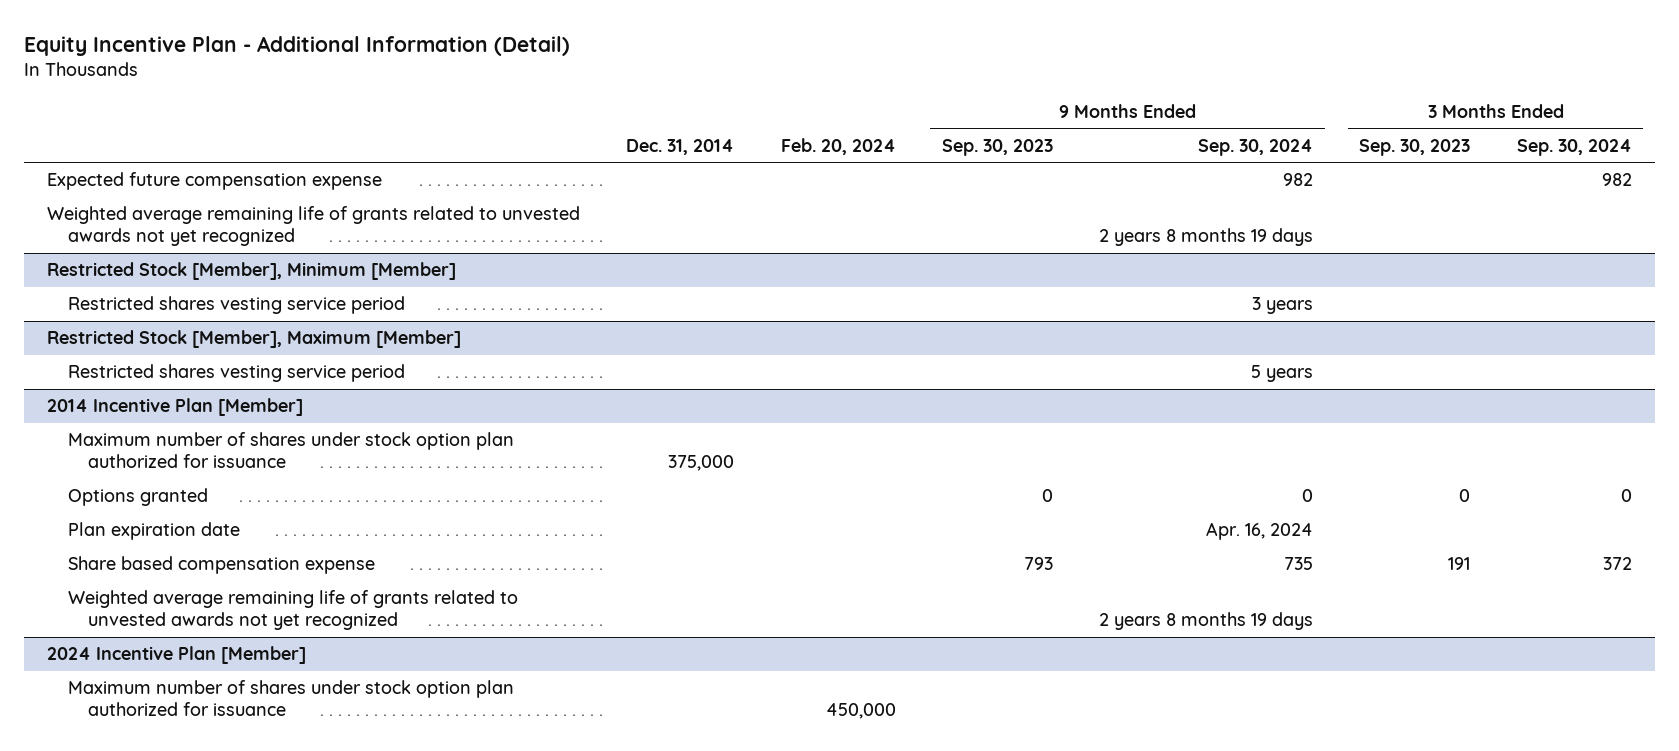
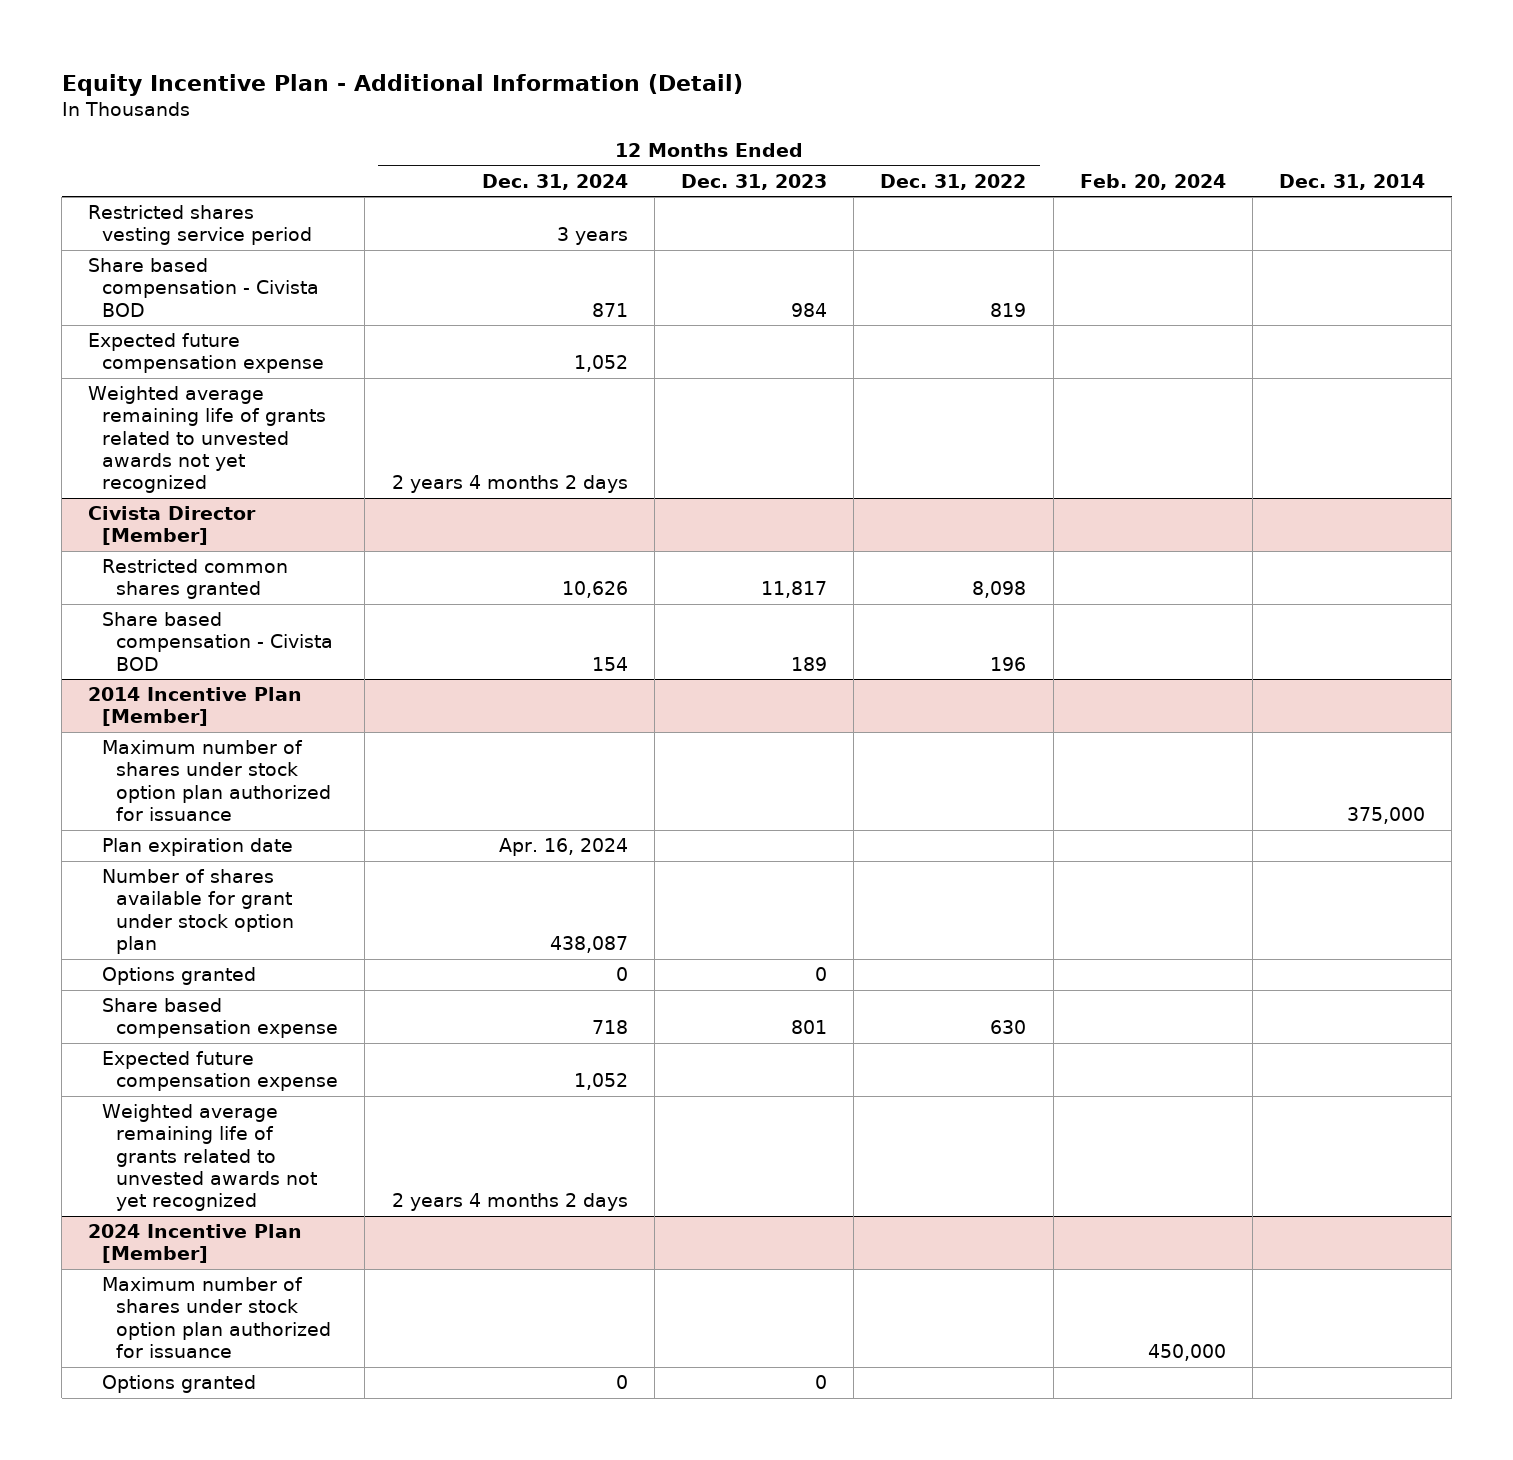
- | Dec. 31, 2014 | Feb. 20, 2024 | 9 Months Ended Sep. 30, 2023 | 9 Months Ended Sep. 30, 2024 | 3 Months Ended Sep. 30, 2023 | 3 Months Ended Sep. 30, 2024
+ | 12 Months Ended Dec. 31, 2024 | 12 Months Ended Dec. 31, 2023 | 12 Months Ended Dec. 31, 2022 | Feb. 20, 2024 | Dec. 31, 2014
+ Restricted shares vesting service period | 3 years | | | |
+ Share based compensation - Civista BOD | 871 | 984 | 819 | |
- Restricted Stock [Member], Minimum [Member]
- Restricted shares vesting service period | | | | 3 years | |
- Restricted Stock [Member], Maximum [Member]
- Restricted shares vesting service period | | | | 5 years | |
+ Civista Director [Member]
+ Restricted common shares granted | 10,626 | 11,817 | 8,098 | |
+ Share based compensation - Civista BOD | 154 | 189 | 196 | |
@ 2014 Incentive Plan [Member]
+ Number of shares available for grant under stock option plan | 438,087 | | | |
moved down: Options granted | 0 | 0 | | |
+ Expected future compensation expense | 1,052 | | | |
@ 2024 Incentive Plan [Member]
+ Options granted | 0 | 0 | | |

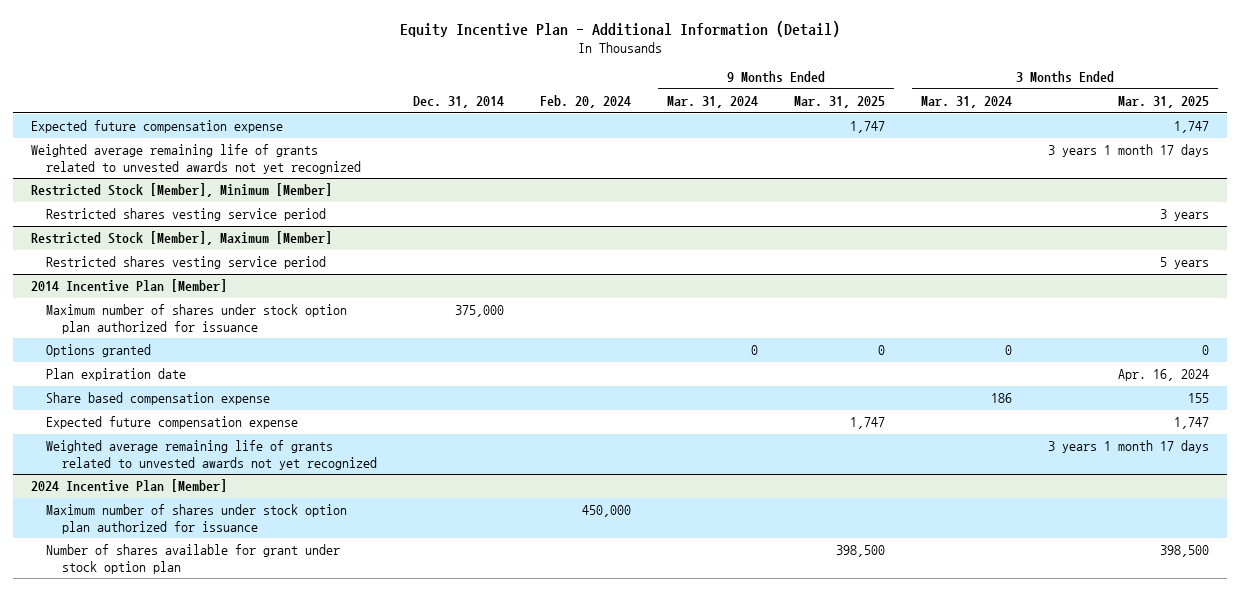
- | 12 Months Ended Dec. 31, 2024 | 12 Months Ended Dec. 31, 2023 | 12 Months Ended Dec. 31, 2022 | Feb. 20, 2024 | Dec. 31, 2014
+ | Dec. 31, 2014 | Feb. 20, 2024 | 9 Months Ended Mar. 31, 2024 | 9 Months Ended Mar. 31, 2025 | 3 Months Ended Mar. 31, 2024 | 3 Months Ended Mar. 31, 2025
- Restricted shares vesting service period | 3 years | | | |
- Share based compensation - Civista BOD | 871 | 984 | 819 | |
- Civista Director [Member]
- Restricted common shares granted | 10,626 | 11,817 | 8,098 | |
- Share based compensation - Civista BOD | 154 | 189 | 196 | |
+ Restricted Stock [Member], Minimum [Member]
+ Restricted shares vesting service period | | | | | | 3 years
+ Restricted Stock [Member], Maximum [Member]
+ Restricted shares vesting service period | | | | | | 5 years
@ 2014 Incentive Plan [Member]
- Number of shares available for grant under stock option plan | 438,087 | | | |
moved down: Plan expiration date | | | | | | Apr. 16, 2024
@ 2024 Incentive Plan [Member]
- Options granted | 0 | 0 | | |
+ Number of shares available for grant under stock option plan | | | | 398,500 | | 398,500

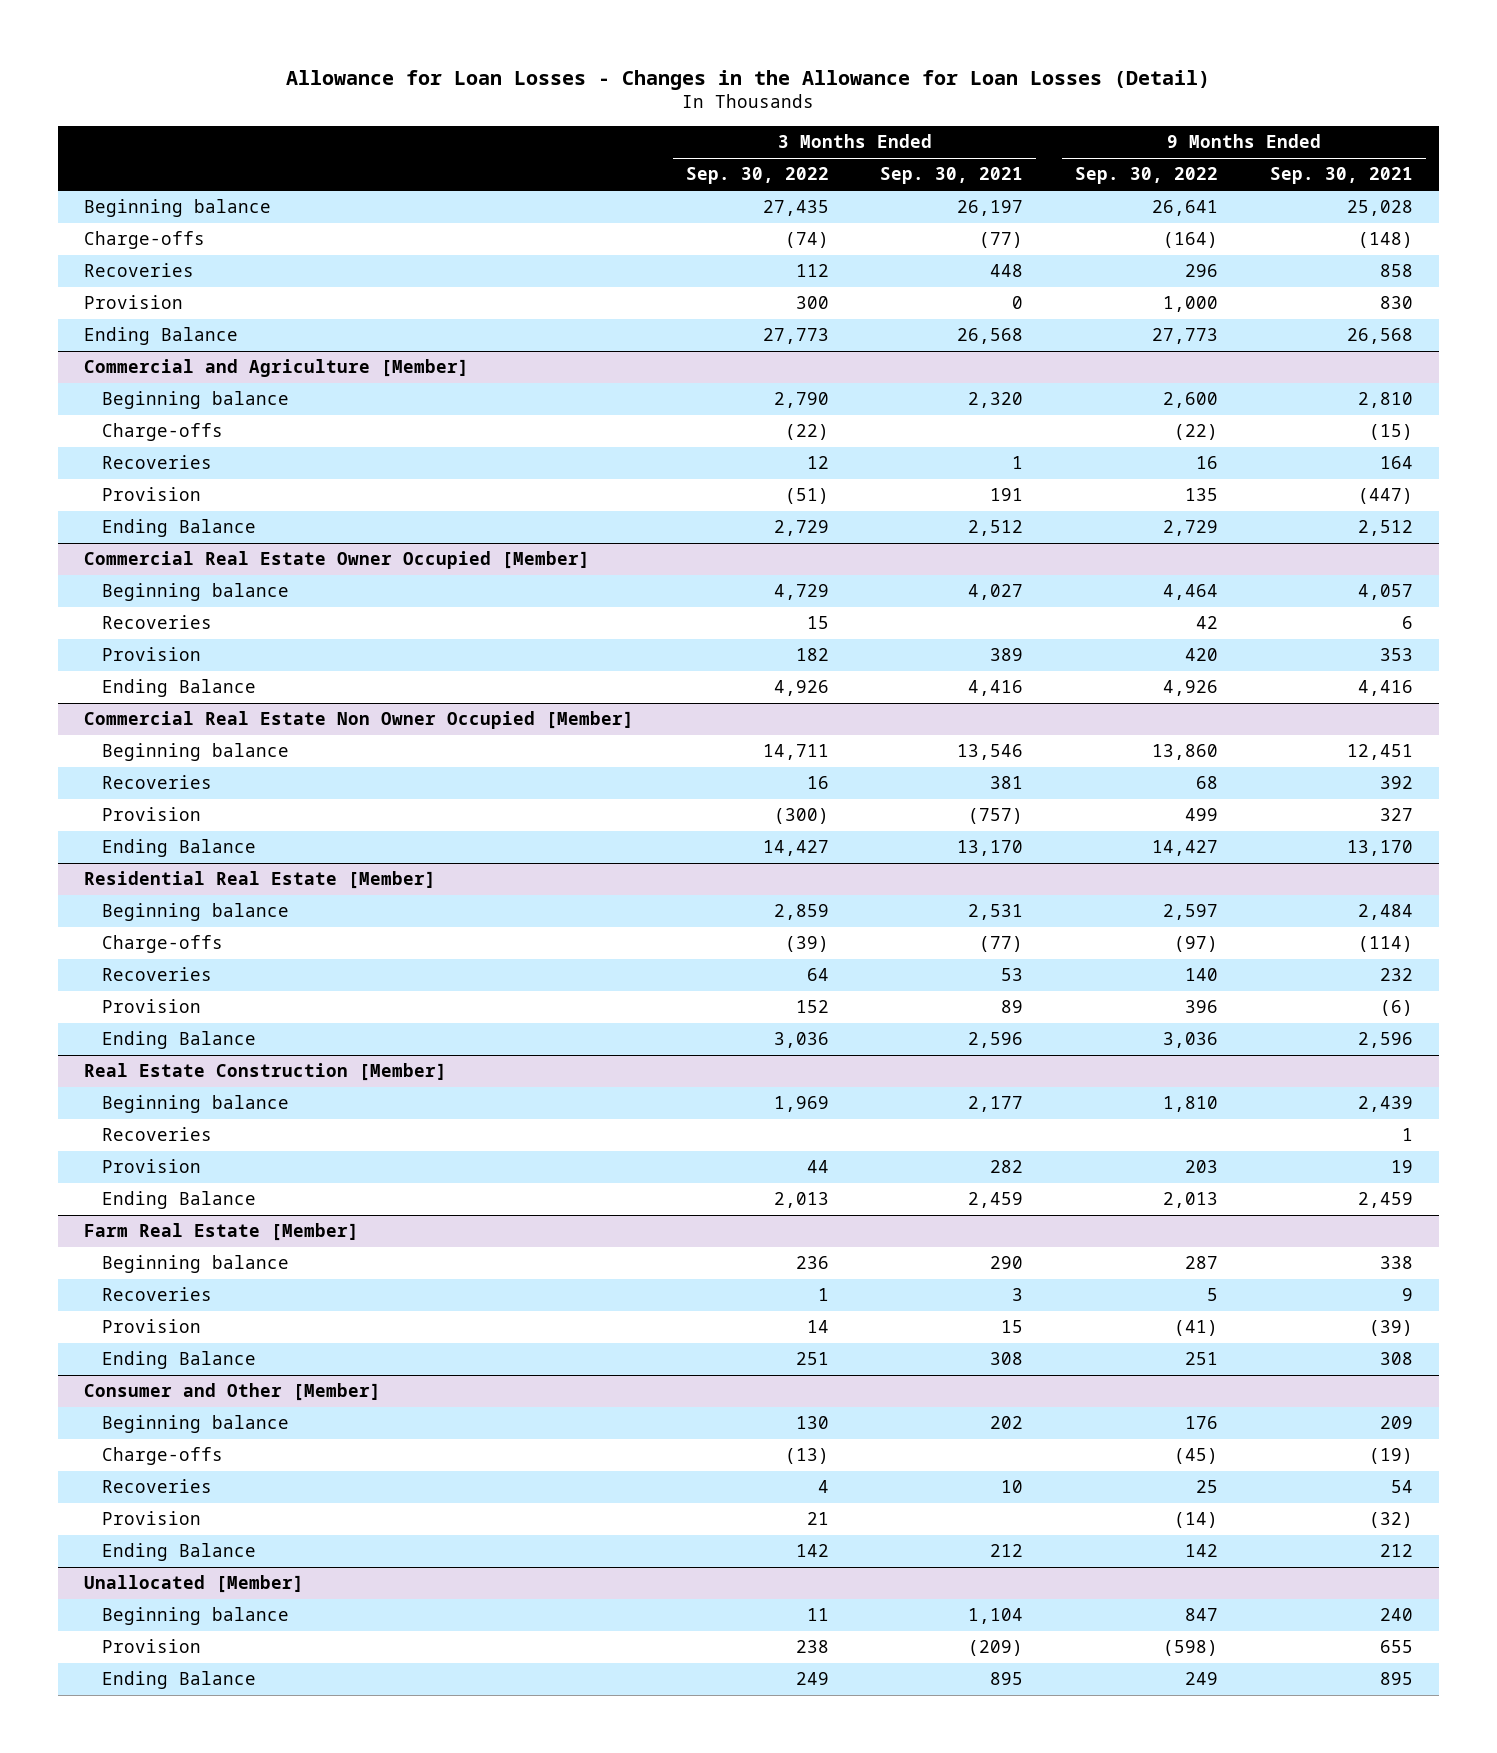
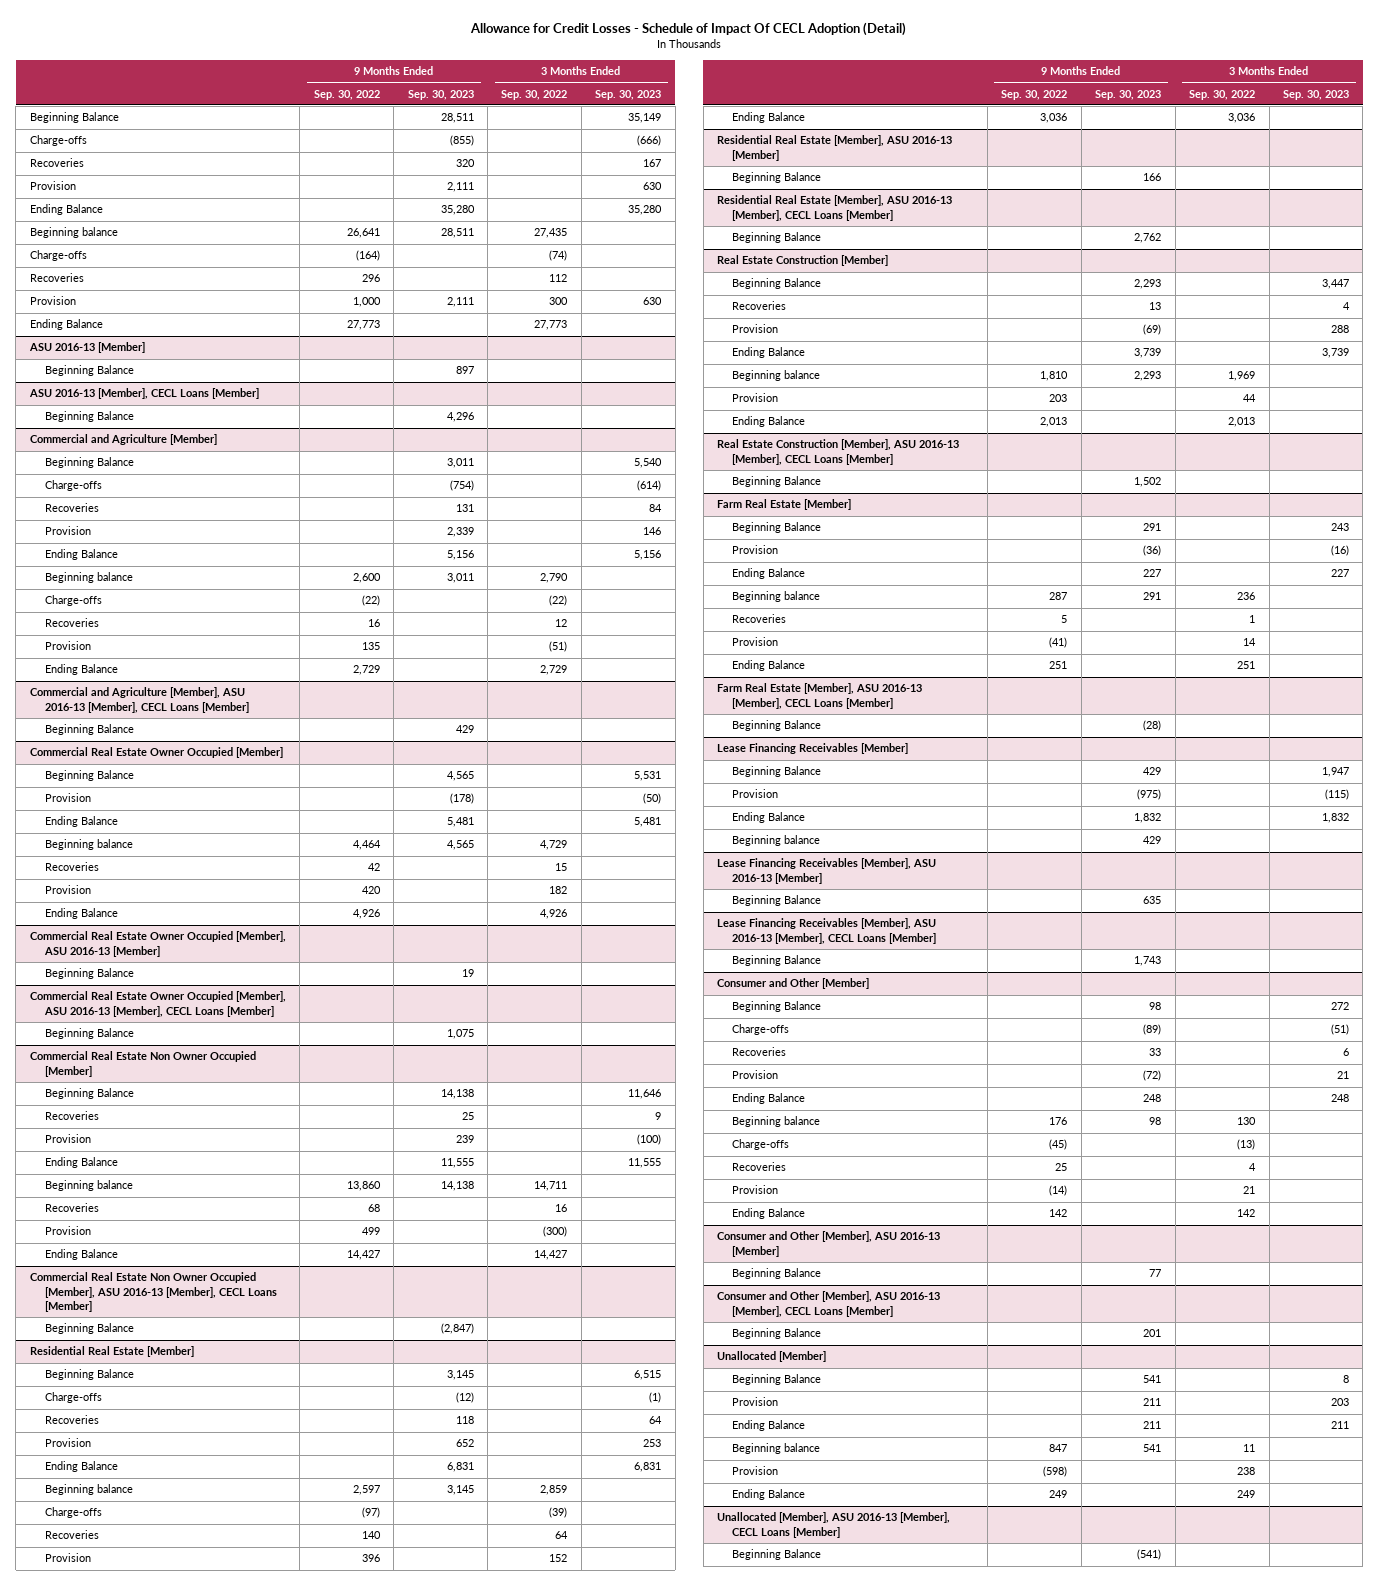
- Allowance for Loan Losses - Changes in the Allowance for Loan Losses (Detail)
+ Allowance for Credit Losses - Schedule of Impact Of CECL Adoption (Detail)
- | 3 Months Ended Sep. 30, 2022 | 3 Months Ended Sep. 30, 2021 | 9 Months Ended Sep. 30, 2022 | 9 Months Ended Sep. 30, 2021
+ | 9 Months Ended Sep. 30, 2022 | 9 Months Ended Sep. 30, 2023 | 3 Months Ended Sep. 30, 2022 | 3 Months Ended Sep. 30, 2023
+ Beginning Balance | | 28,511 | | 35,149
+ Charge-offs | | (855) | | (666)
+ Recoveries | | 320 | | 167
+ Provision | | 2,111 | | 630
+ Ending Balance | | 35,280 | | 35,280
+ ASU 2016-13 [Member]
+ Beginning Balance | | 897 | |
+ ASU 2016-13 [Member], CECL Loans [Member]
+ Beginning Balance | | 4,296 | |
@ Commercial and Agriculture [Member]
+ Beginning Balance | | 3,011 | | 5,540
+ Charge-offs | | (754) | | (614)
+ Recoveries | | 131 | | 84
+ Provision | | 2,339 | | 146
+ Ending Balance | | 5,156 | | 5,156
+ Commercial and Agriculture [Member], ASU 2016-13 [Member], CECL Loans [Member]
+ Beginning Balance | | 429 | |
@ Commercial Real Estate Owner Occupied [Member]
+ Beginning Balance | | 4,565 | | 5,531
+ Provision | | (178) | | (50)
+ Ending Balance | | 5,481 | | 5,481
+ Commercial Real Estate Owner Occupied [Member], ASU 2016-13 [Member]
+ Beginning Balance | | 19 | |
+ Commercial Real Estate Owner Occupied [Member], ASU 2016-13 [Member], CECL Loans [Member]
+ Beginning Balance | | 1,075 | |
@ Commercial Real Estate Non Owner Occupied [Member]
+ Beginning Balance | | 14,138 | | 11,646
+ Recoveries | | 25 | | 9
+ Provision | | 239 | | (100)
+ Ending Balance | | 11,555 | | 11,555
+ Commercial Real Estate Non Owner Occupied [Member], ASU 2016-13 [Member], CECL Loans [Member]
+ Beginning Balance | | (2,847) | |
@ Residential Real Estate [Member]
+ Beginning Balance | | 3,145 | | 6,515
+ Charge-offs | | (12) | | (1)
+ Recoveries | | 118 | | 64
+ Provision | | 652 | | 253
+ Ending Balance | | 6,831 | | 6,831
+ Residential Real Estate [Member], ASU 2016-13 [Member]
+ Beginning Balance | | 166 | |
+ Residential Real Estate [Member], ASU 2016-13 [Member], CECL Loans [Member]
+ Beginning Balance | | 2,762 | |
@ Real Estate Construction [Member]
+ Beginning Balance | | 2,293 | | 3,447
+ Provision | | (69) | | 288
+ Ending Balance | | 3,739 | | 3,739
moved down: Beginning balance | 1,810 | 2,293 | 1,969 |
+ Real Estate Construction [Member], ASU 2016-13 [Member], CECL Loans [Member]
+ Beginning Balance | | 1,502 | |
@ Farm Real Estate [Member]
+ Beginning Balance | | 291 | | 243
+ Provision | | (36) | | (16)
+ Ending Balance | | 227 | | 227
+ Farm Real Estate [Member], ASU 2016-13 [Member], CECL Loans [Member]
+ Beginning Balance | | (28) | |
+ Lease Financing Receivables [Member]
+ Beginning Balance | | 429 | | 1,947
+ Provision | | (975) | | (115)
+ Ending Balance | | 1,832 | | 1,832
+ Beginning balance | | 429 | |
+ Lease Financing Receivables [Member], ASU 2016-13 [Member]
+ Beginning Balance | | 635 | |
+ Lease Financing Receivables [Member], ASU 2016-13 [Member], CECL Loans [Member]
+ Beginning Balance | | 1,743 | |
@ Consumer and Other [Member]
+ Beginning Balance | | 98 | | 272
+ Charge-offs | | (89) | | (51)
+ Recoveries | | 33 | | 6
+ Provision | | (72) | | 21
+ Ending Balance | | 248 | | 248
+ Consumer and Other [Member], ASU 2016-13 [Member]
+ Beginning Balance | | 77 | |
+ Consumer and Other [Member], ASU 2016-13 [Member], CECL Loans [Member]
+ Beginning Balance | | 201 | |
@ Unallocated [Member]
+ Beginning Balance | | 541 | | 8
+ Provision | | 211 | | 203
+ Ending Balance | | 211 | | 211
+ Unallocated [Member], ASU 2016-13 [Member], CECL Loans [Member]
+ Beginning Balance | | (541) | |

